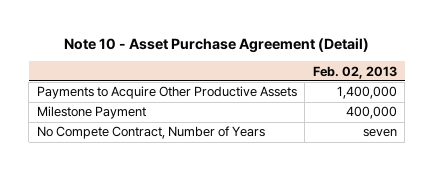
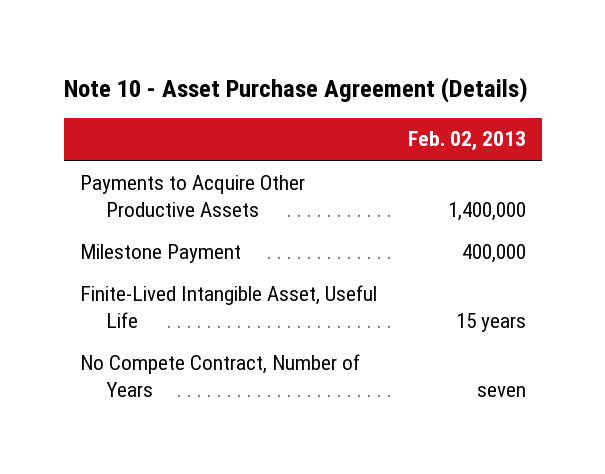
- Note 10 - Asset Purchase Agreement (Detail)
+ Note 10 - Asset Purchase Agreement (Details)
+ Finite-Lived Intangible Asset, Useful Life | 15 years

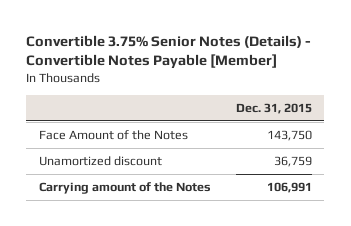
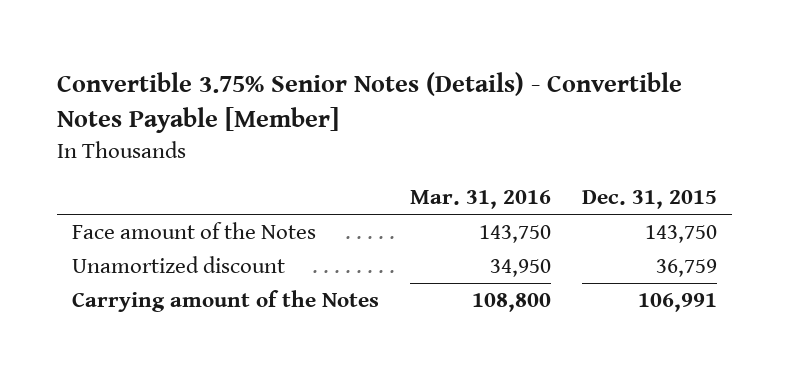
- | Dec. 31, 2015
+ | Mar. 31, 2016 | Dec. 31, 2015
- Face Amount of the Notes | 143,750
+ Face amount of the Notes | 143,750 | 143,750

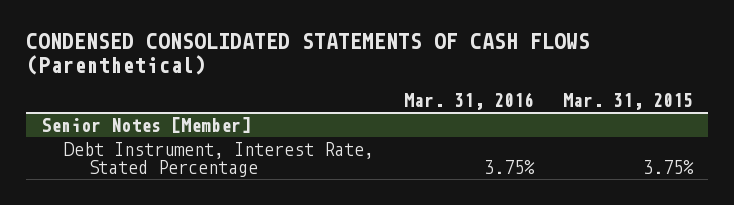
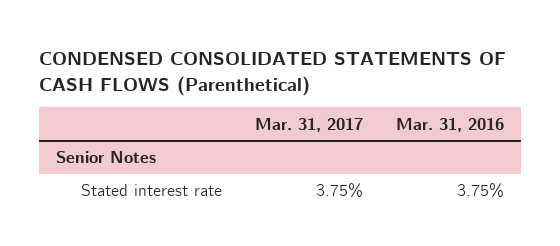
- | Mar. 31, 2016 | Mar. 31, 2015
+ | Mar. 31, 2017 | Mar. 31, 2016
- Senior Notes [Member]
- Debt Instrument, Interest Rate, Stated Percentage | 3.75% | 3.75%
+ Senior Notes
+ Stated interest rate | 3.75% | 3.75%

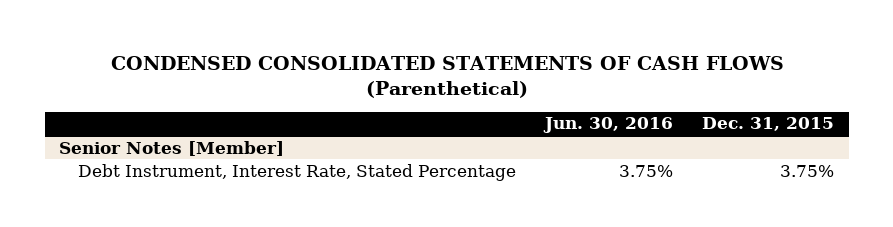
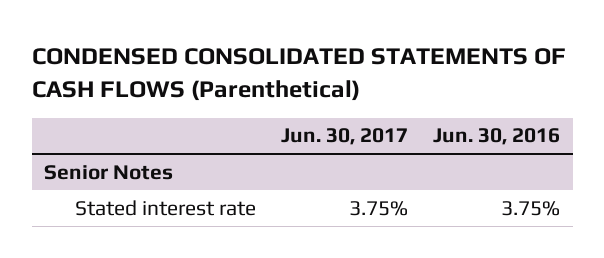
- | Jun. 30, 2016 | Dec. 31, 2015
+ | Jun. 30, 2017 | Jun. 30, 2016
- Senior Notes [Member]
- Debt Instrument, Interest Rate, Stated Percentage | 3.75% | 3.75%
+ Senior Notes
+ Stated interest rate | 3.75% | 3.75%

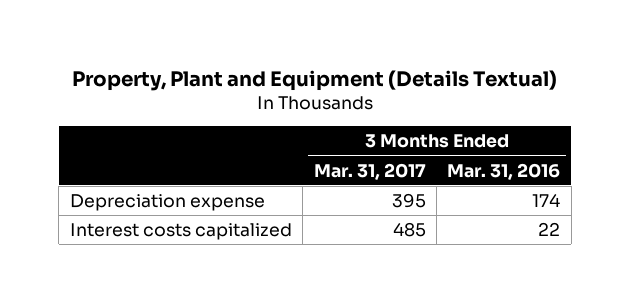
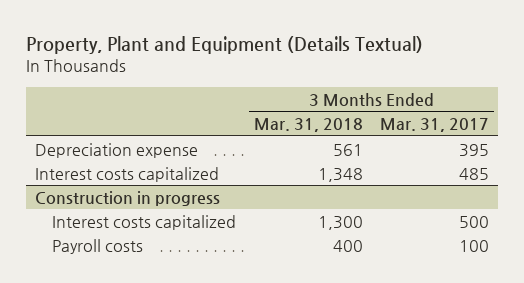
- | 3 Months Ended Mar. 31, 2017 | 3 Months Ended Mar. 31, 2016
+ | 3 Months Ended Mar. 31, 2018 | 3 Months Ended Mar. 31, 2017
+ Construction in progress
+ Interest costs capitalized | 1,300 | 500
+ Payroll costs | 400 | 100

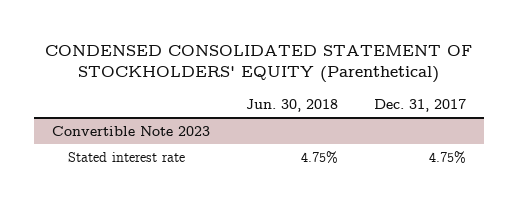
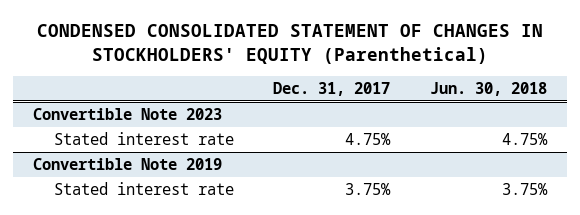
- CONDENSED CONSOLIDATED STATEMENT OF STOCKHOLDERS' EQUITY (Parenthetical)
+ CONDENSED CONSOLIDATED STATEMENT OF CHANGES IN STOCKHOLDERS' EQUITY (Parenthetical)
- | Jun. 30, 2018 | Dec. 31, 2017
+ | Dec. 31, 2017 | Jun. 30, 2018
+ Convertible Note 2019
+ Stated interest rate | 3.75% | 3.75%

